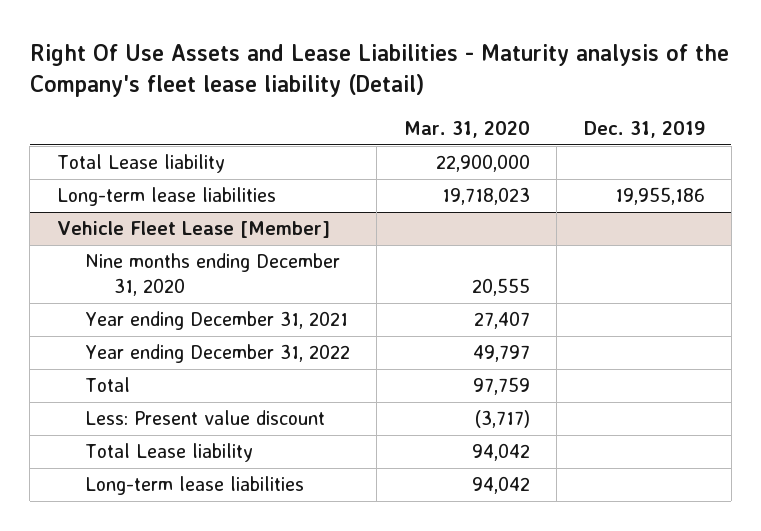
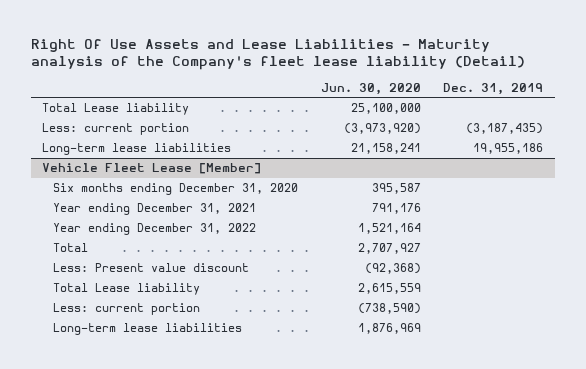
- | Mar. 31, 2020 | Dec. 31, 2019
+ | Jun. 30, 2020 | Dec. 31, 2019
+ Less: current portion | (3,973,920) | (3,187,435)
@ Vehicle Fleet Lease [Member]
- Nine months ending December 31, 2020 | 20,555 |
+ Six months ending December 31, 2020 | 395,587 |
+ Less: current portion | (738,590) |

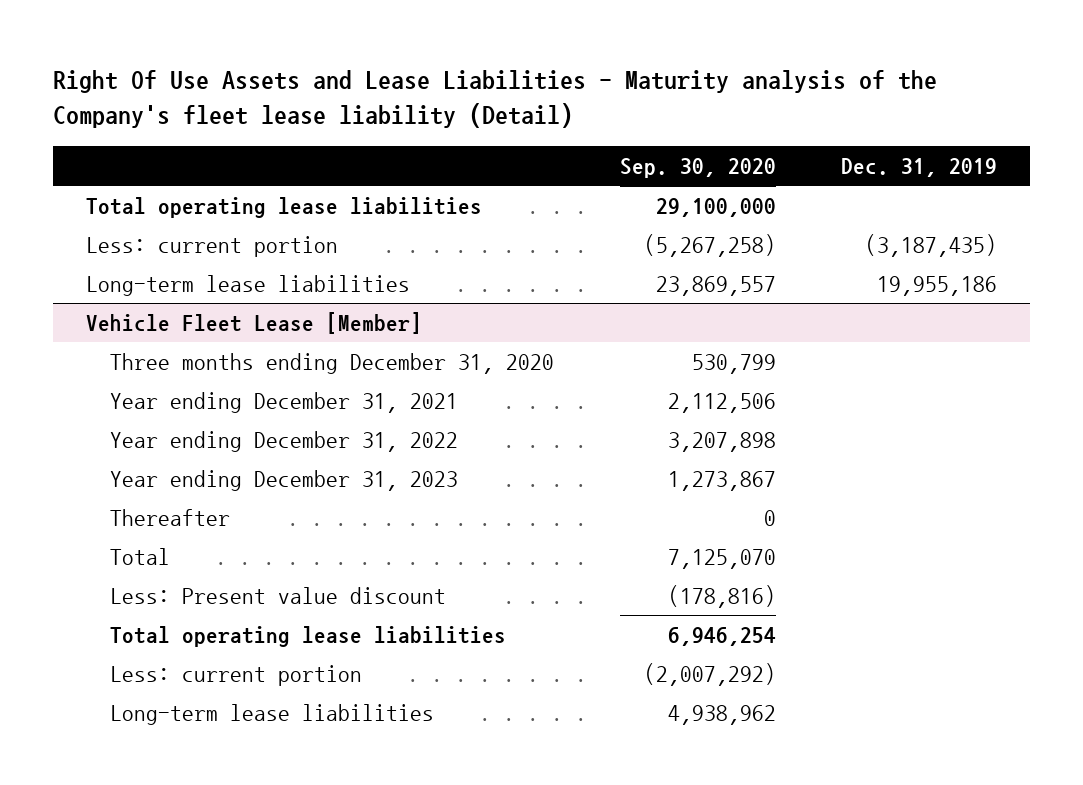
- | Jun. 30, 2020 | Dec. 31, 2019
+ | Sep. 30, 2020 | Dec. 31, 2019
- Total Lease liability | 25,100,000 |
+ Total operating lease liabilities | 29,100,000 |
@ Vehicle Fleet Lease [Member]
- Six months ending December 31, 2020 | 395,587 |
+ Three months ending December 31, 2020 | 530,799 |
+ Year ending December 31, 2023 | 1,273,867 |
+ Thereafter | 0 |
- Total Lease liability | 2,615,559 |
+ Total operating lease liabilities | 6,946,254 |

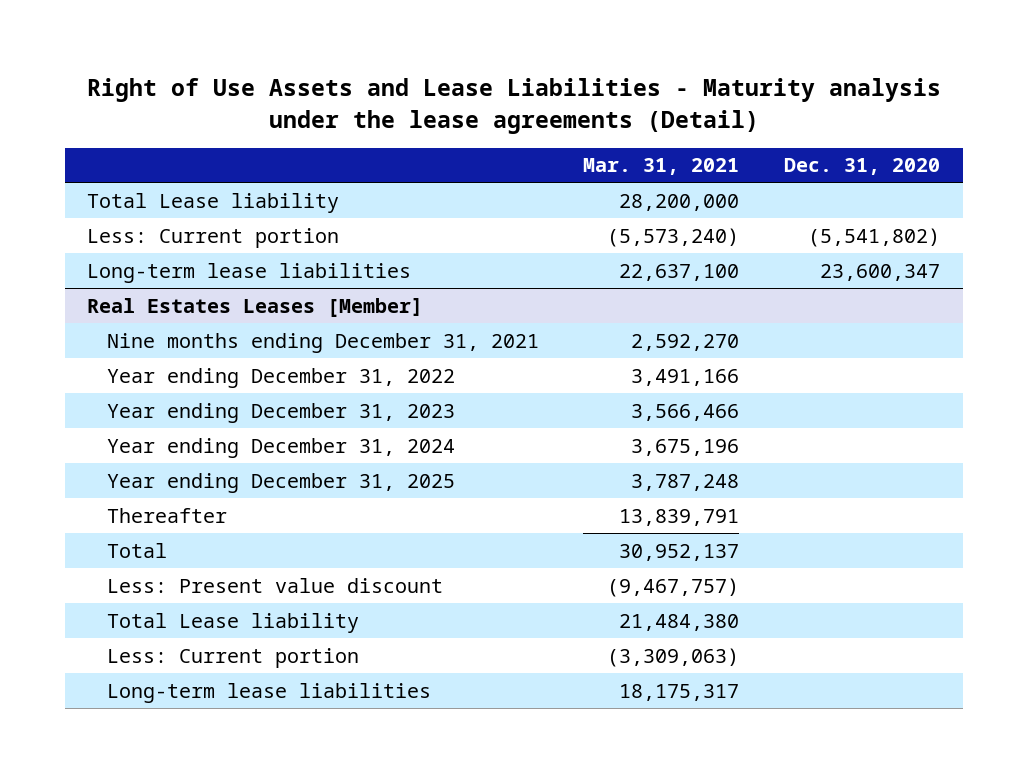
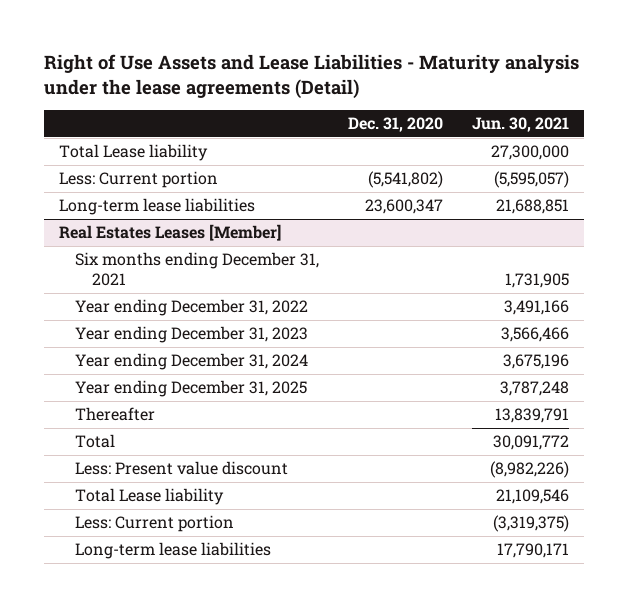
- | Mar. 31, 2021 | Dec. 31, 2020
+ | Dec. 31, 2020 | Jun. 30, 2021
@ Real Estates Leases [Member]
- Nine months ending December 31, 2021 | 2,592,270 |
+ Six months ending December 31, 2021 | | 1,731,905

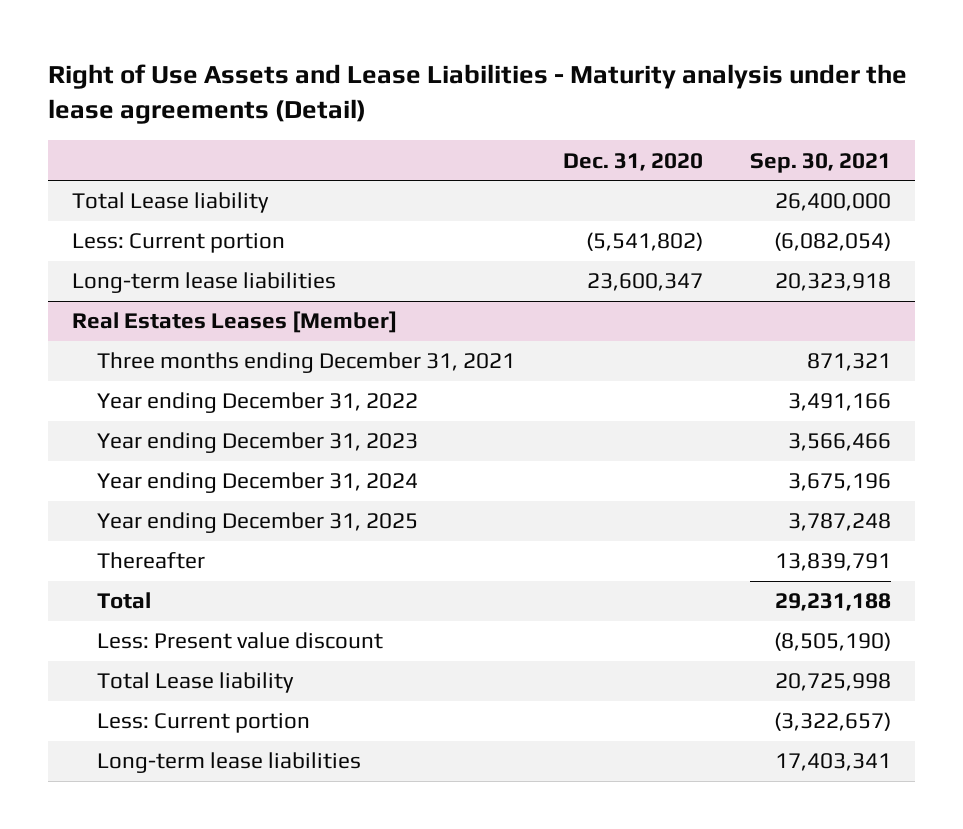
- | Dec. 31, 2020 | Jun. 30, 2021
+ | Dec. 31, 2020 | Sep. 30, 2021
@ Real Estates Leases [Member]
- Six months ending December 31, 2021 | | 1,731,905
+ Three months ending December 31, 2021 | | 871,321

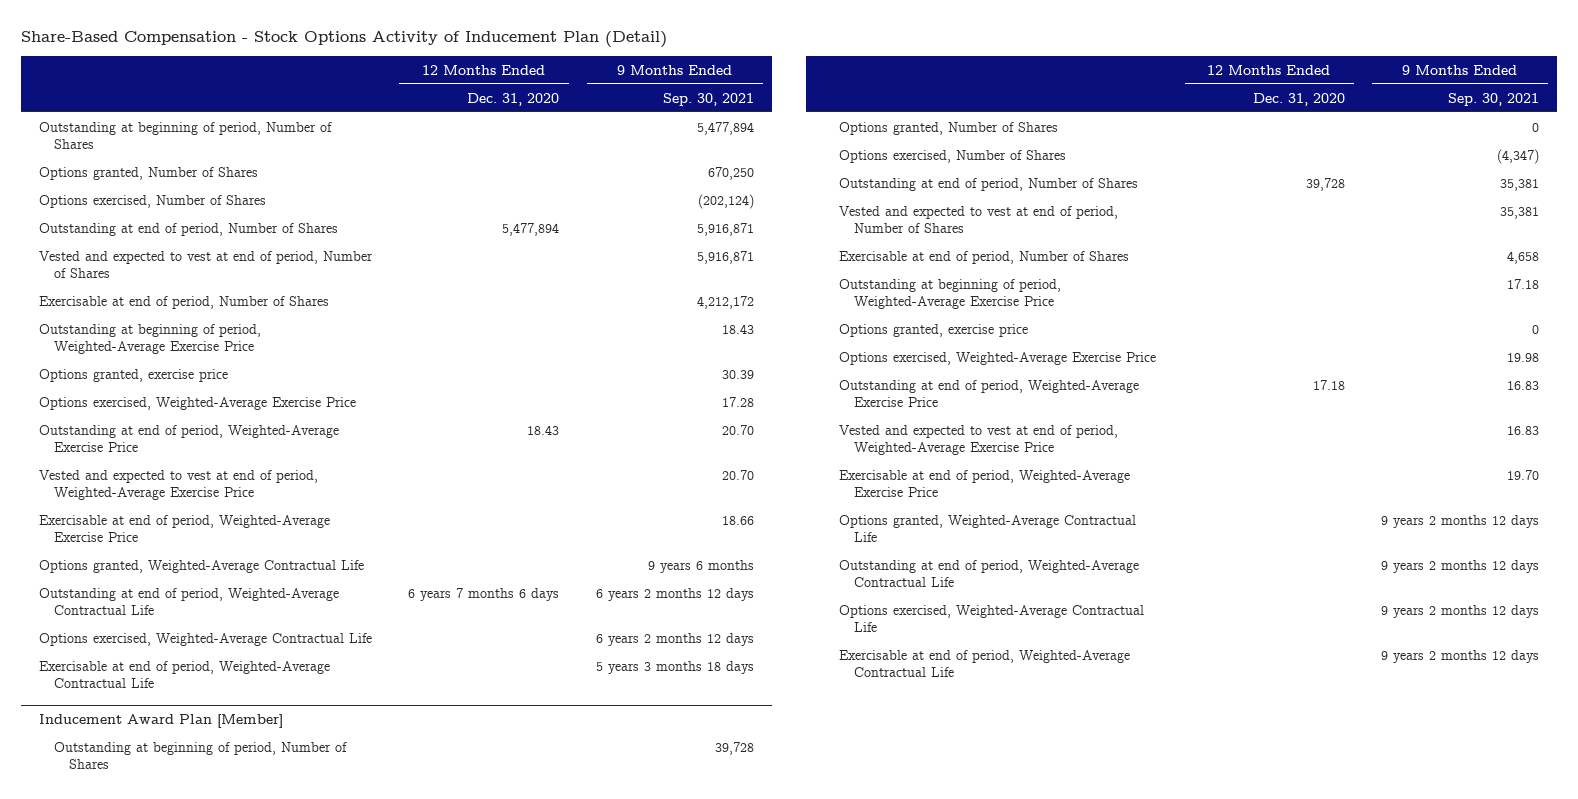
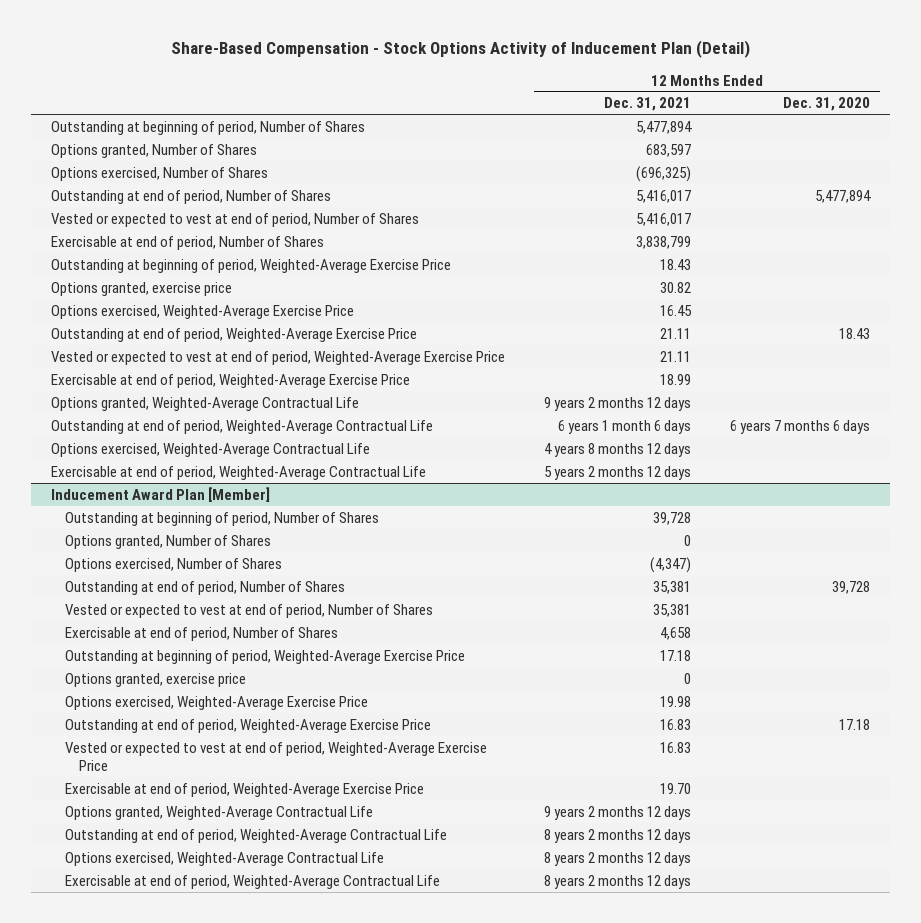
- | 12 Months Ended Dec. 31, 2020 | 9 Months Ended Sep. 30, 2021
+ | 12 Months Ended Dec. 31, 2021 | 12 Months Ended Dec. 31, 2020
- Vested and expected to vest at end of period, Number of Shares | | 5,916,871
+ Vested or expected to vest at end of period, Number of Shares | 5,416,017 |
- Vested and expected to vest at end of period, Weighted-Average Exercise Price | | 20.70
+ Vested or expected to vest at end of period, Weighted-Average Exercise Price | 21.11 |
@ Inducement Award Plan [Member]
- Vested and expected to vest at end of period, Number of Shares | | 35,381
+ Vested or expected to vest at end of period, Number of Shares | 35,381 |
- Vested and expected to vest at end of period, Weighted-Average Exercise Price | | 16.83
+ Vested or expected to vest at end of period, Weighted-Average Exercise Price | 16.83 |

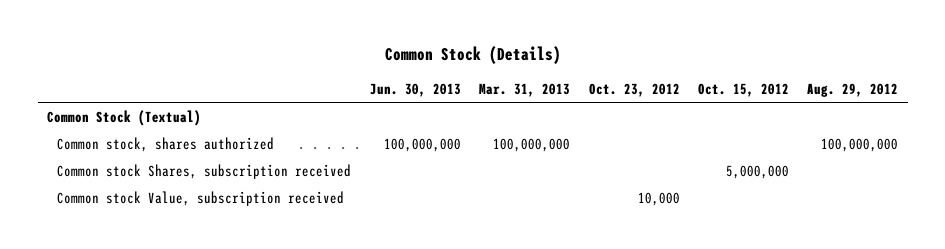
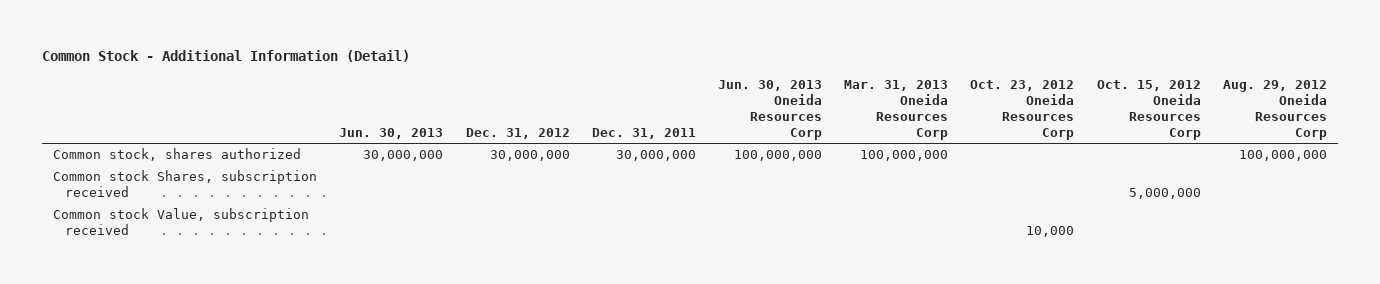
- Common Stock (Details)
+ Common Stock - Additional Information (Detail)
- | Jun. 30, 2013 | Mar. 31, 2013 | Oct. 23, 2012 | Oct. 15, 2012 | Aug. 29, 2012
+ | Jun. 30, 2013 | Dec. 31, 2012 | Dec. 31, 2011 | Jun. 30, 2013 Oneida Resources Corp | Mar. 31, 2013 Oneida Resources Corp | Oct. 23, 2012 Oneida Resources Corp | Oct. 15, 2012 Oneida Resources Corp | Aug. 29, 2012 Oneida Resources Corp
- Common Stock (Textual)
- Common stock, shares authorized | 100,000,000 | 100,000,000 | | | 100,000,000
+ Common stock, shares authorized | 30,000,000 | 30,000,000 | 30,000,000 | 100,000,000 | 100,000,000 | | | 100,000,000

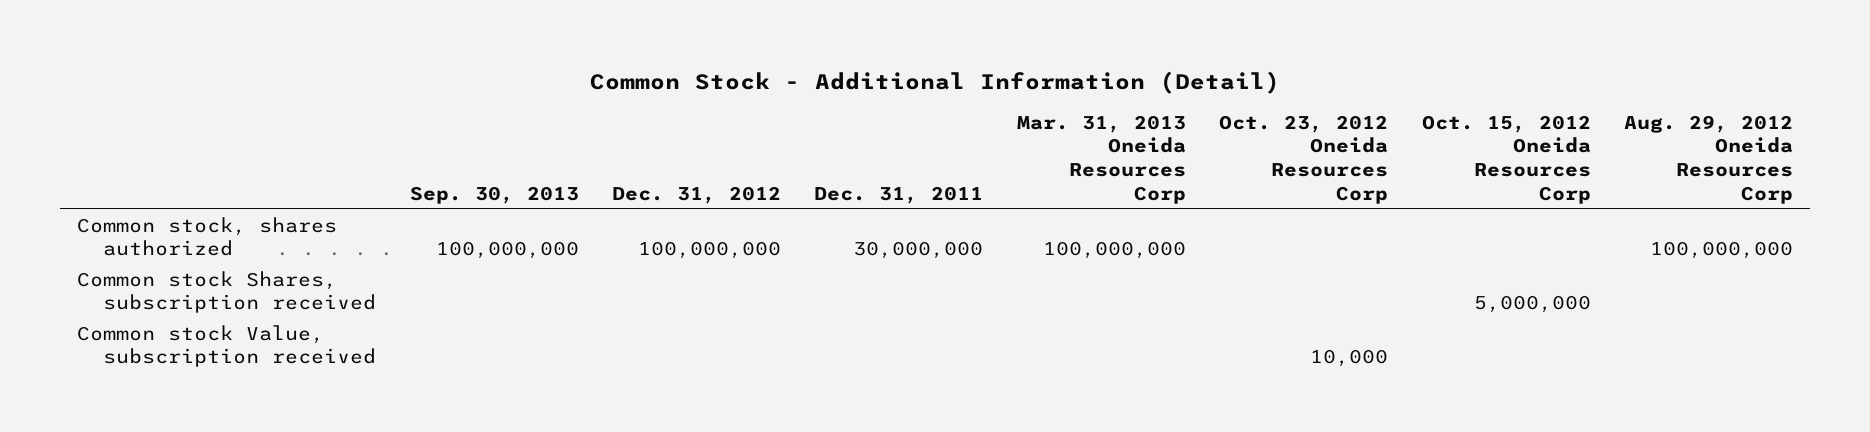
- | Jun. 30, 2013 | Dec. 31, 2012 | Dec. 31, 2011 | Jun. 30, 2013 Oneida Resources Corp | Mar. 31, 2013 Oneida Resources Corp | Oct. 23, 2012 Oneida Resources Corp | Oct. 15, 2012 Oneida Resources Corp | Aug. 29, 2012 Oneida Resources Corp
+ | Sep. 30, 2013 | Dec. 31, 2012 | Dec. 31, 2011 | Mar. 31, 2013 Oneida Resources Corp | Oct. 23, 2012 Oneida Resources Corp | Oct. 15, 2012 Oneida Resources Corp | Aug. 29, 2012 Oneida Resources Corp
- Common stock, shares authorized | 30,000,000 | 30,000,000 | 30,000,000 | 100,000,000 | 100,000,000 | | | 100,000,000
+ Common stock, shares authorized | 100,000,000 | 100,000,000 | 30,000,000 | 100,000,000 | | | 100,000,000

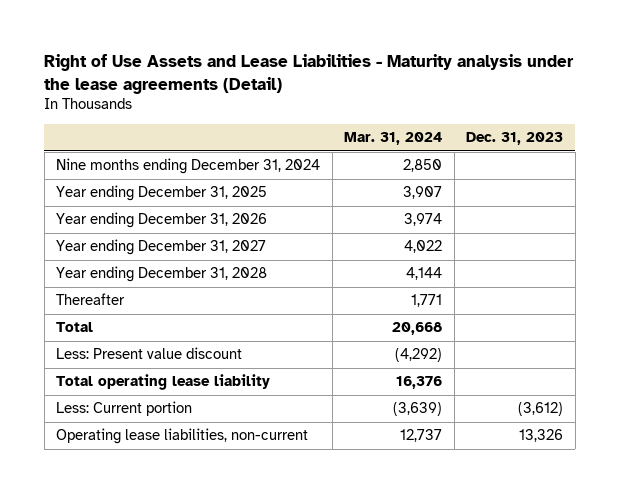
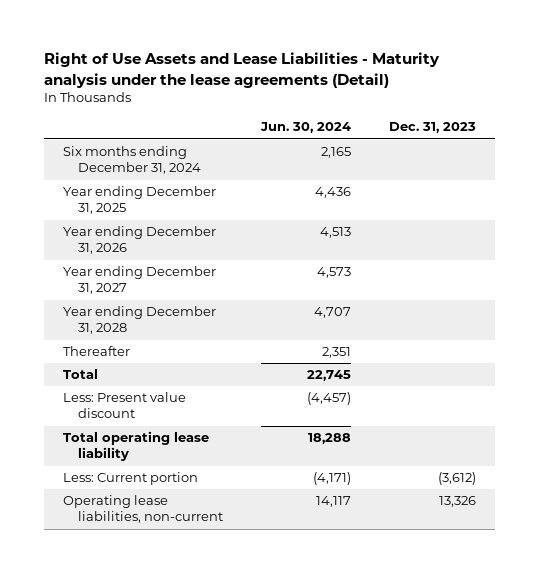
- | Mar. 31, 2024 | Dec. 31, 2023
+ | Jun. 30, 2024 | Dec. 31, 2023
- Nine months ending December 31, 2024 | 2,850 |
+ Six months ending December 31, 2024 | 2,165 |

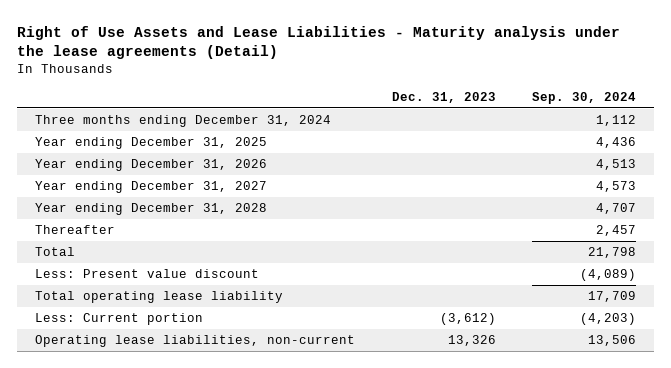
- | Jun. 30, 2024 | Dec. 31, 2023
+ | Dec. 31, 2023 | Sep. 30, 2024
- Six months ending December 31, 2024 | 2,165 |
+ Three months ending December 31, 2024 | | 1,112

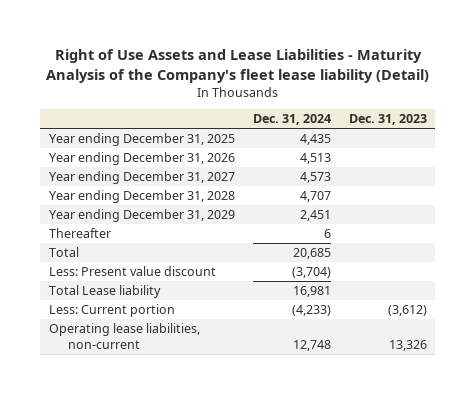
- Right of Use Assets and Lease Liabilities - Maturity analysis under the lease agreements (Detail)
+ Right of Use Assets and Lease Liabilities - Maturity Analysis of the Company's fleet lease liability (Detail)
- | Dec. 31, 2023 | Sep. 30, 2024
+ | Dec. 31, 2024 | Dec. 31, 2023
- Three months ending December 31, 2024 | | 1,112
+ Year ending December 31, 2029 | 2,451 |
- Total operating lease liability | | 17,709
+ Total Lease liability | 16,981 |

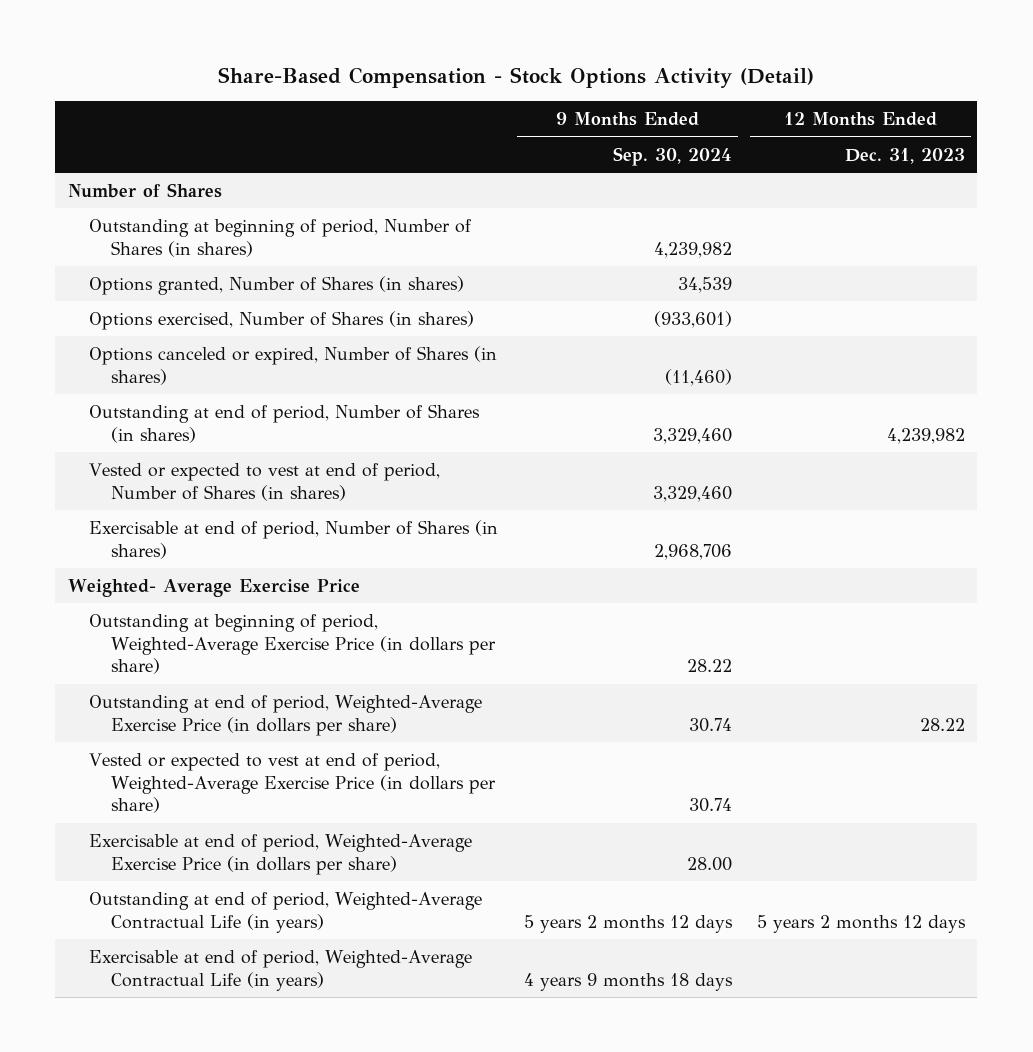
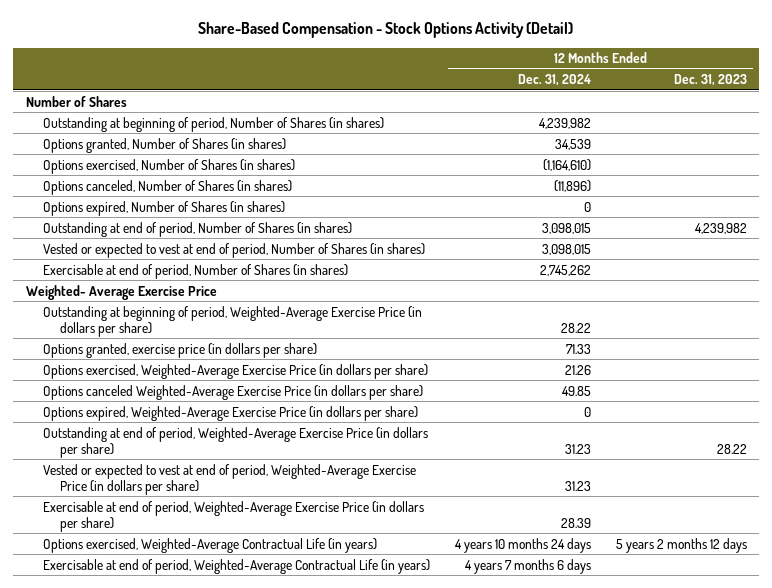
- | 9 Months Ended Sep. 30, 2024 | 12 Months Ended Dec. 31, 2023
+ | 12 Months Ended Dec. 31, 2024 | 12 Months Ended Dec. 31, 2023
- Options canceled or expired, Number of Shares (in shares) | (11,460) |
+ Options canceled, Number of Shares (in shares) | (11,896) |
+ Options expired, Number of Shares (in shares) | 0 |
+ Options granted, exercise price (in dollars per share) | 71.33 |
+ Options exercised, Weighted-Average Exercise Price (in dollars per share) | 21.26 |
+ Options canceled Weighted-Average Exercise Price (in dollars per share) | 49.85 |
+ Options expired, Weighted-Average Exercise Price (in dollars per share) | 0 |
- Outstanding at end of period, Weighted-Average Contractual Life (in years) | 5 years 2 months 12 days | 5 years 2 months 12 days
+ Options exercised, Weighted-Average Contractual Life (in years) | 4 years 10 months 24 days | 5 years 2 months 12 days

